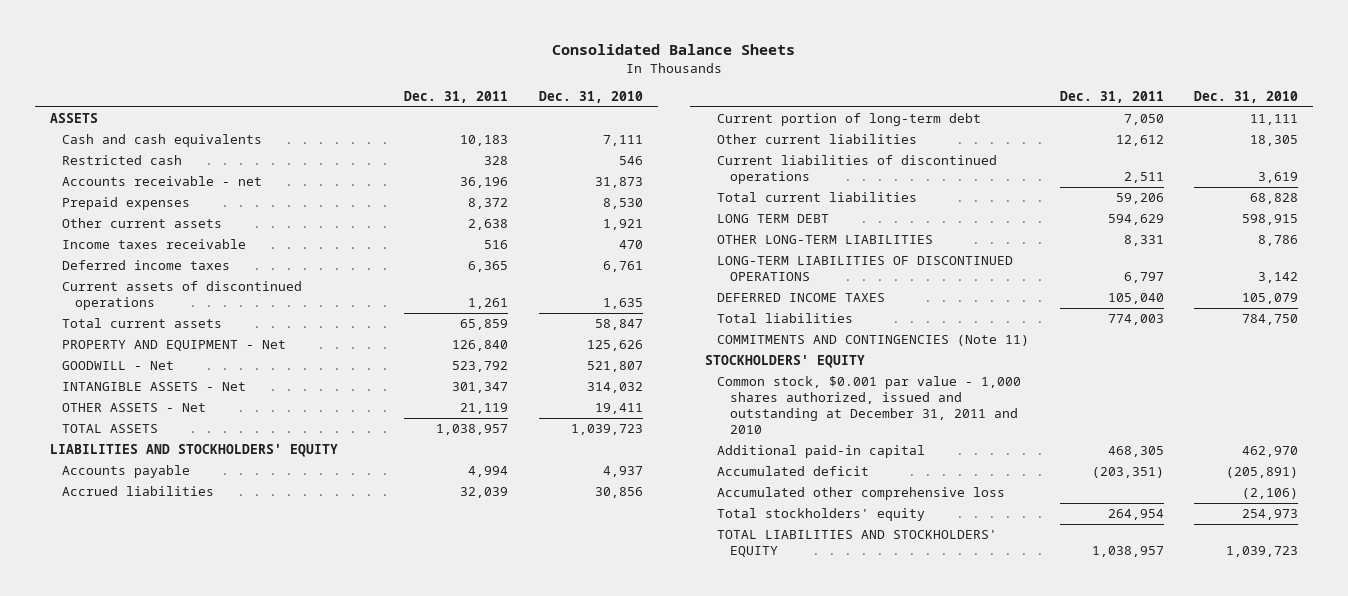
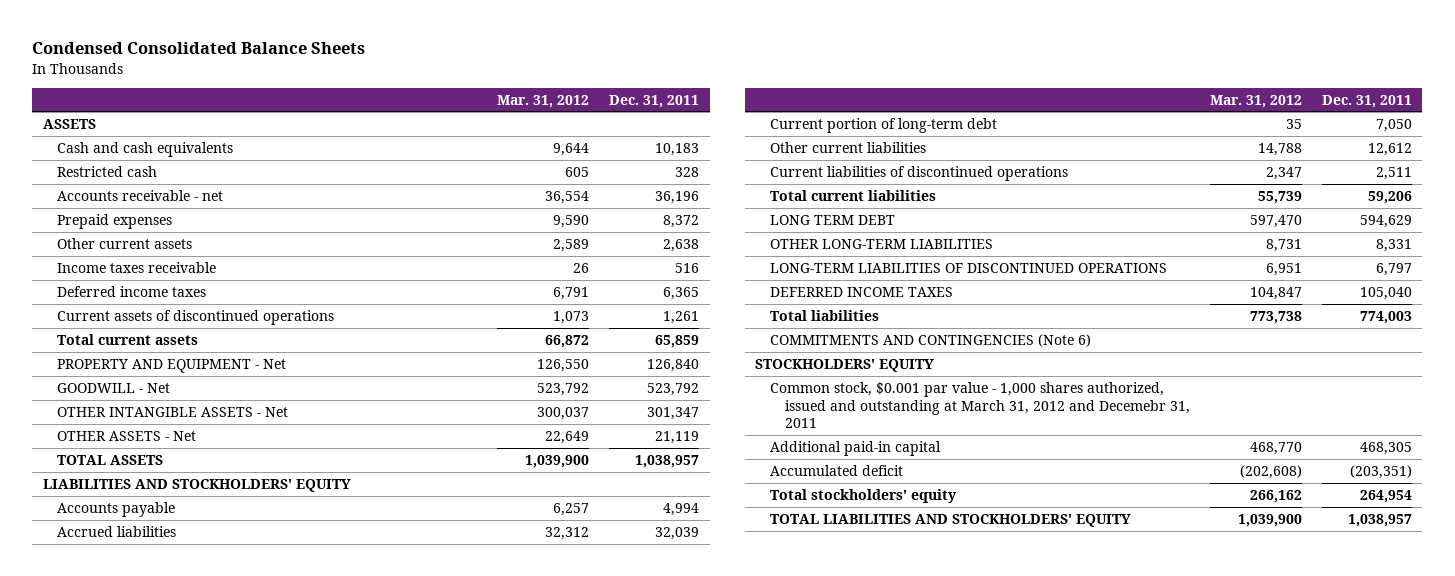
- Consolidated Balance Sheets
+ Condensed Consolidated Balance Sheets
- | Dec. 31, 2011 | Dec. 31, 2010
+ | Mar. 31, 2012 | Dec. 31, 2011
- INTANGIBLE ASSETS - Net | 301,347 | 314,032
+ OTHER INTANGIBLE ASSETS - Net | 300,037 | 301,347
- COMMITMENTS AND CONTINGENCIES (Note 11)
+ COMMITMENTS AND CONTINGENCIES (Note 6)
- Common stock, $0.001 par value - 1,000 shares authorized, issued and outstanding at December 31, 2011 and 2010
+ Common stock, $0.001 par value - 1,000 shares authorized, issued and outstanding at March 31, 2012 and Decemebr 31, 2011
- Accumulated other comprehensive loss | | (2,106)

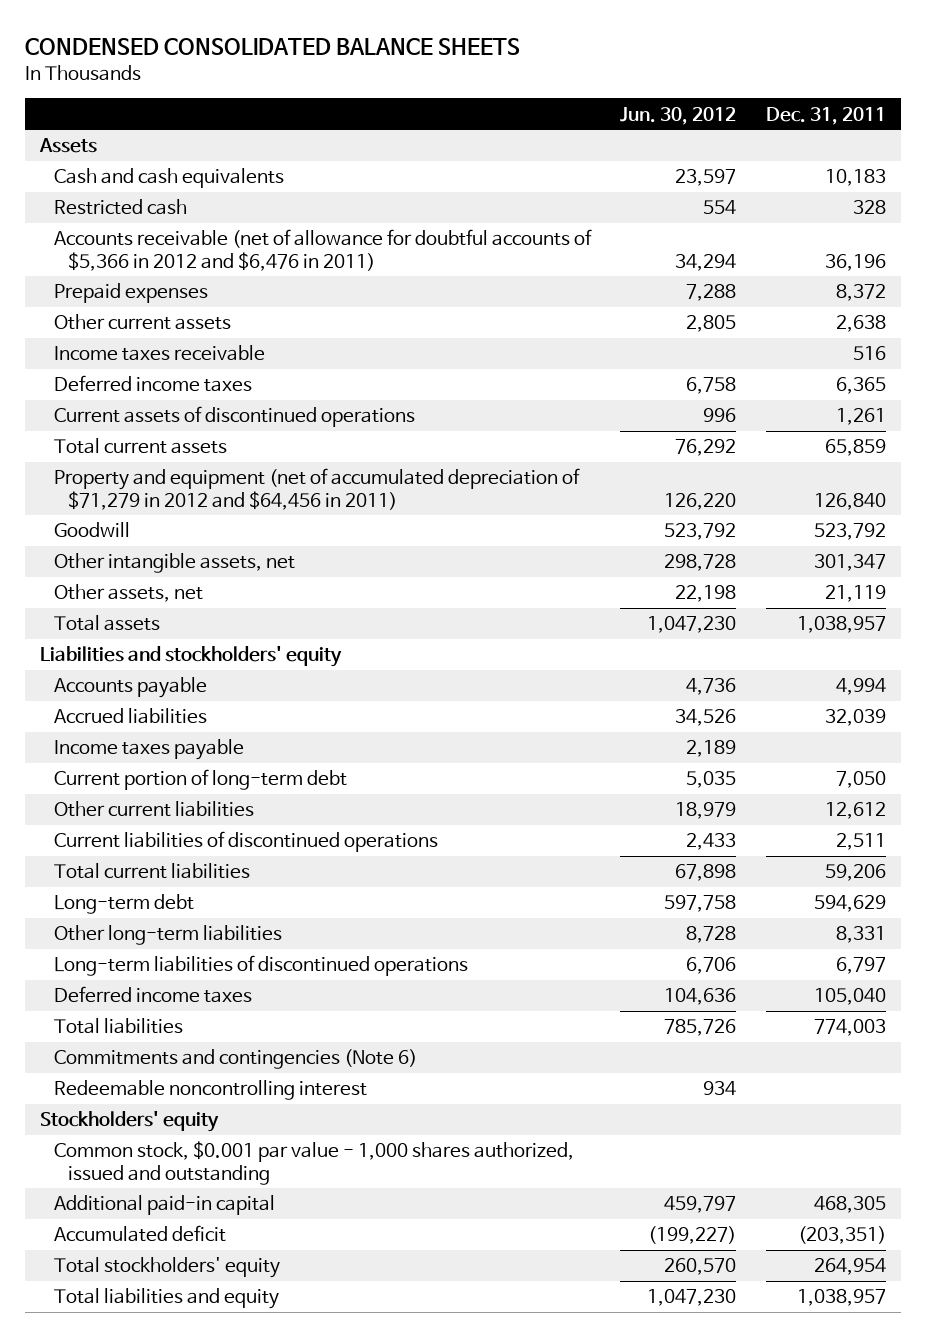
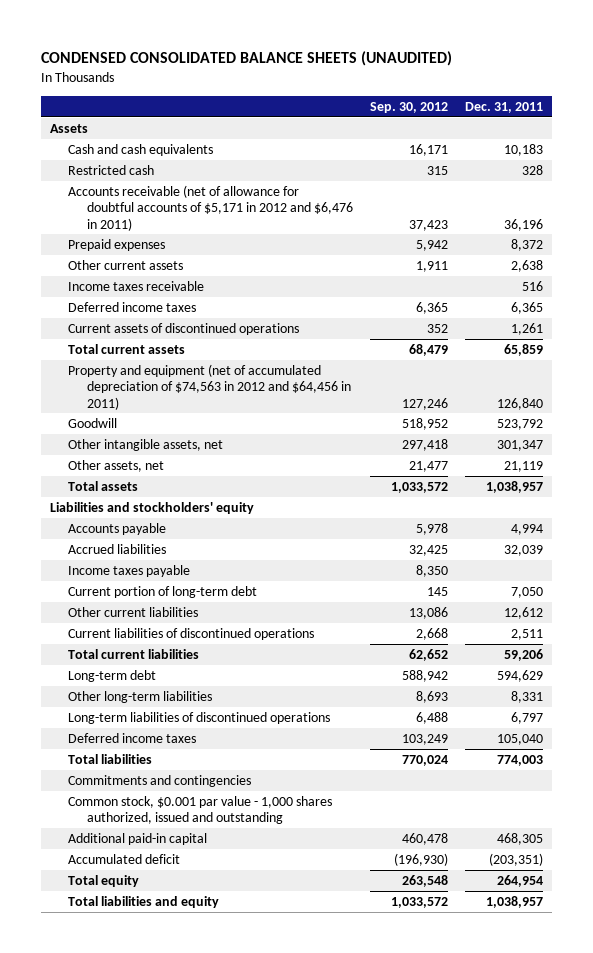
- CONDENSED CONSOLIDATED BALANCE SHEETS
+ CONDENSED CONSOLIDATED BALANCE SHEETS (UNAUDITED)
- | Jun. 30, 2012 | Dec. 31, 2011
+ | Sep. 30, 2012 | Dec. 31, 2011
- Accounts receivable (net of allowance for doubtful accounts of $5,366 in 2012 and $6,476 in 2011) | 34,294 | 36,196
+ Accounts receivable (net of allowance for doubtful accounts of $5,171 in 2012 and $6,476 in 2011) | 37,423 | 36,196
- Property and equipment (net of accumulated depreciation of $71,279 in 2012 and $64,456 in 2011) | 126,220 | 126,840
+ Property and equipment (net of accumulated depreciation of $74,563 in 2012 and $64,456 in 2011) | 127,246 | 126,840
- Commitments and contingencies (Note 6)
- Redeemable noncontrolling interest | 934 |
- Stockholders' equity
+ Commitments and contingencies
- Total stockholders' equity | 260,570 | 264,954
+ Total equity | 263,548 | 264,954

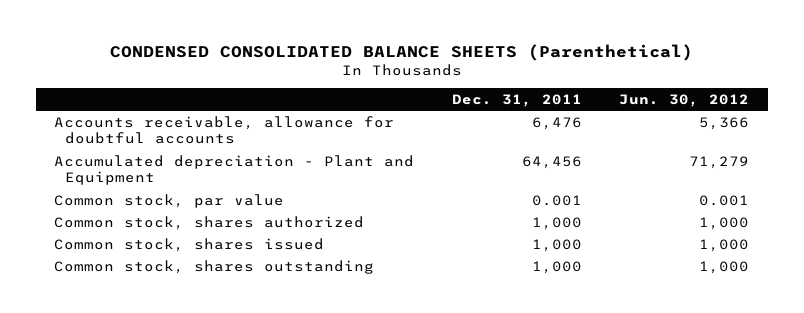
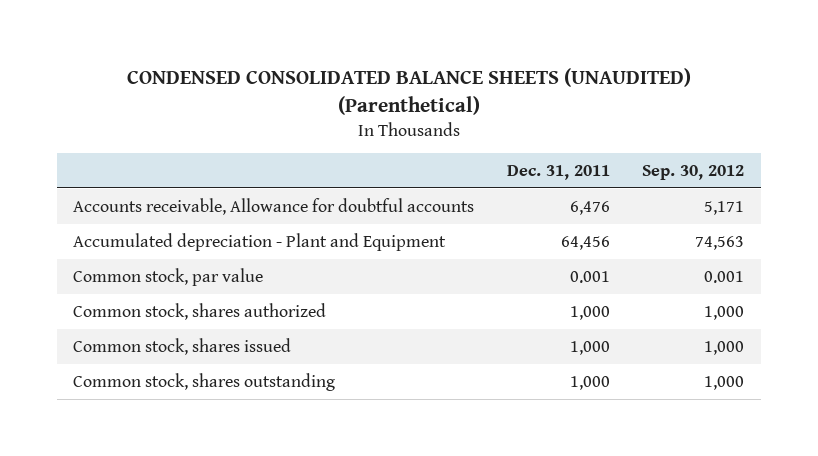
- CONDENSED CONSOLIDATED BALANCE SHEETS (Parenthetical)
+ CONDENSED CONSOLIDATED BALANCE SHEETS (UNAUDITED) (Parenthetical)
- | Dec. 31, 2011 | Jun. 30, 2012
+ | Dec. 31, 2011 | Sep. 30, 2012
- Accounts receivable, allowance for doubtful accounts | 6,476 | 5,366
+ Accounts receivable, Allowance for doubtful accounts | 6,476 | 5,171

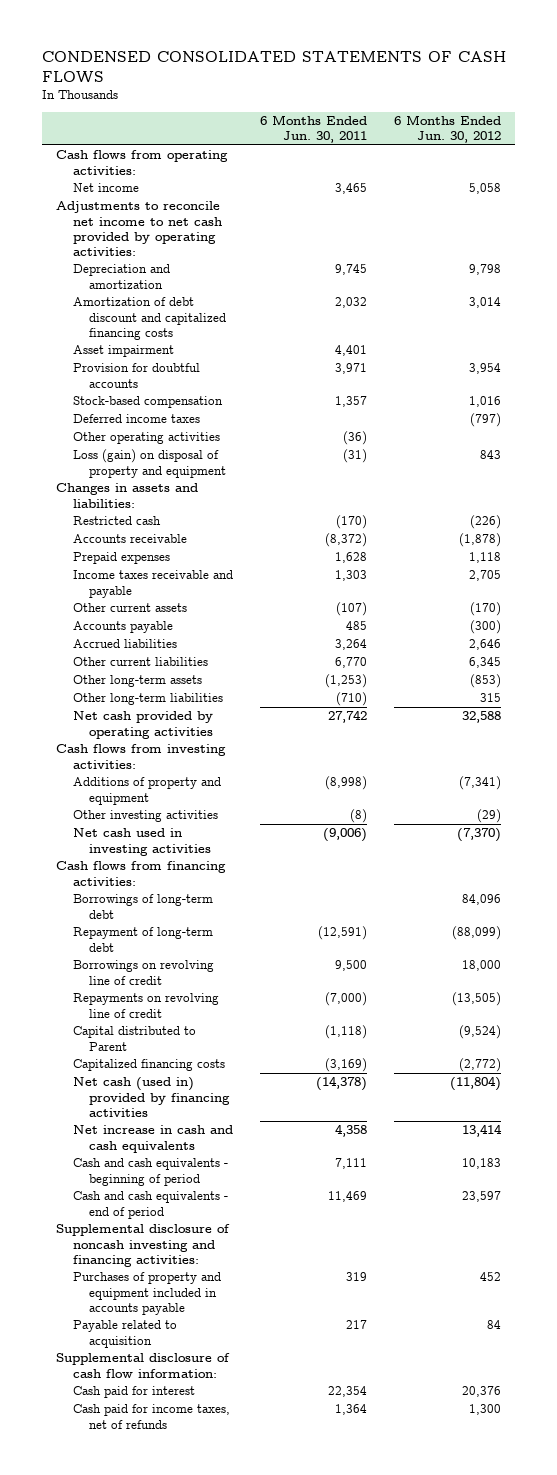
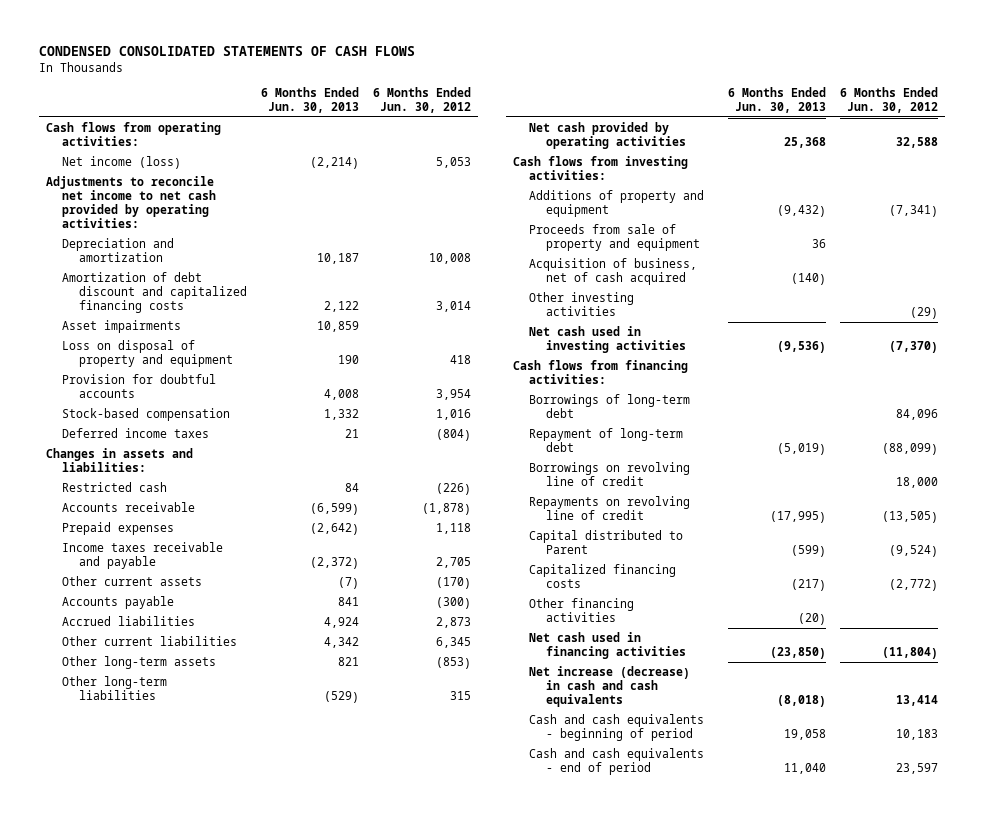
- | 6 Months Ended Jun. 30, 2011 | 6 Months Ended Jun. 30, 2012
+ | 6 Months Ended Jun. 30, 2013 | 6 Months Ended Jun. 30, 2012
- Net income | 3,465 | 5,058
+ Net income (loss) | (2,214) | 5,053
- Depreciation and amortization | 9,745 | 9,798
+ Depreciation and amortization | 10,187 | 10,008
- Asset impairment | 4,401 |
+ Asset impairments | 10,859 |
+ Loss on disposal of property and equipment | 190 | 418
- Deferred income taxes | | (797)
- Other operating activities | (36) |
- Loss (gain) on disposal of property and equipment | (31) | 843
+ Deferred income taxes | 21 | (804)
- Accrued liabilities | 3,264 | 2,646
+ Accrued liabilities | 4,924 | 2,873
+ Proceeds from sale of property and equipment | 36 |
+ Acquisition of business, net of cash acquired | (140) |
- Net cash (used in) provided by financing activities | (14,378) | (11,804)
- Net increase in cash and cash equivalents | 4,358 | 13,414
+ Other financing activities | (20) |
+ Net cash used in financing activities | (23,850) | (11,804)
+ Net increase (decrease) in cash and cash equivalents | (8,018) | 13,414
- Supplemental disclosure of noncash investing and financing activities:
- Purchases of property and equipment included in accounts payable | 319 | 452
- Payable related to acquisition | 217 | 84
- Supplemental disclosure of cash flow information:
- Cash paid for interest | 22,354 | 20,376
- Cash paid for income taxes, net of refunds | 1,364 | 1,300

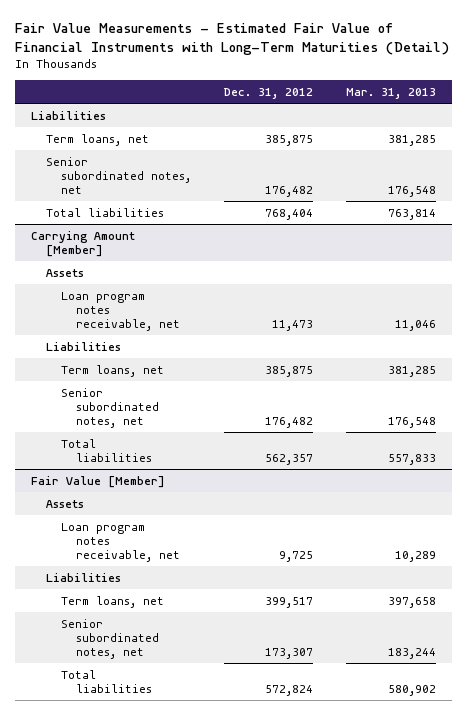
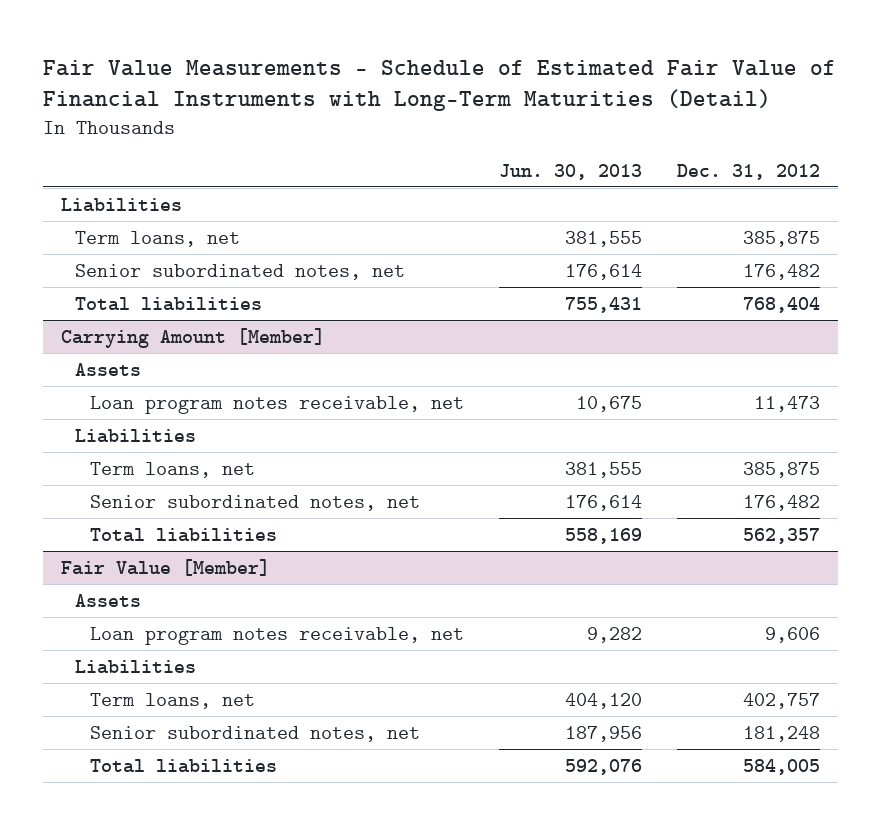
- Fair Value Measurements - Estimated Fair Value of Financial Instruments with Long-Term Maturities (Detail)
+ Fair Value Measurements - Schedule of Estimated Fair Value of Financial Instruments with Long-Term Maturities (Detail)
- | Dec. 31, 2012 | Mar. 31, 2013
+ | Jun. 30, 2013 | Dec. 31, 2012
@ Fair Value [Member]
- Loan program notes receivable, net | 9,725 | 10,289
+ Loan program notes receivable, net | 9,282 | 9,606
- Term loans, net | 399,517 | 397,658
- Senior subordinated notes, net | 173,307 | 183,244
- Total liabilities | 572,824 | 580,902
+ Term loans, net | 404,120 | 402,757
+ Senior subordinated notes, net | 187,956 | 181,248
+ Total liabilities | 592,076 | 584,005

